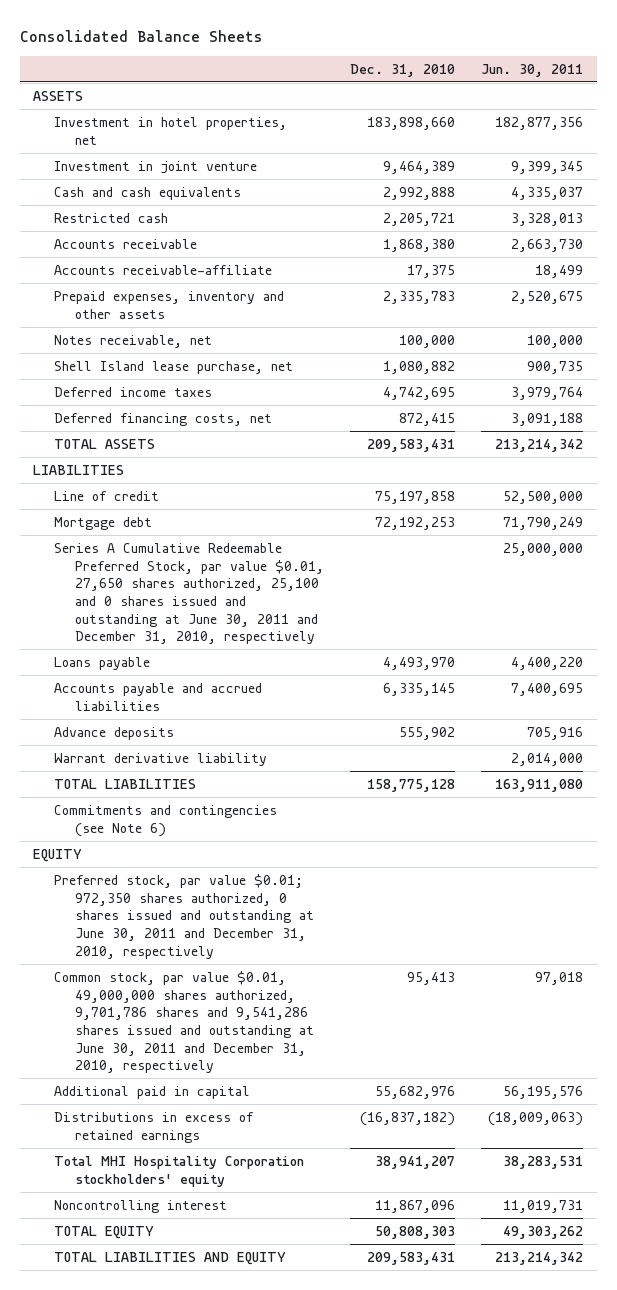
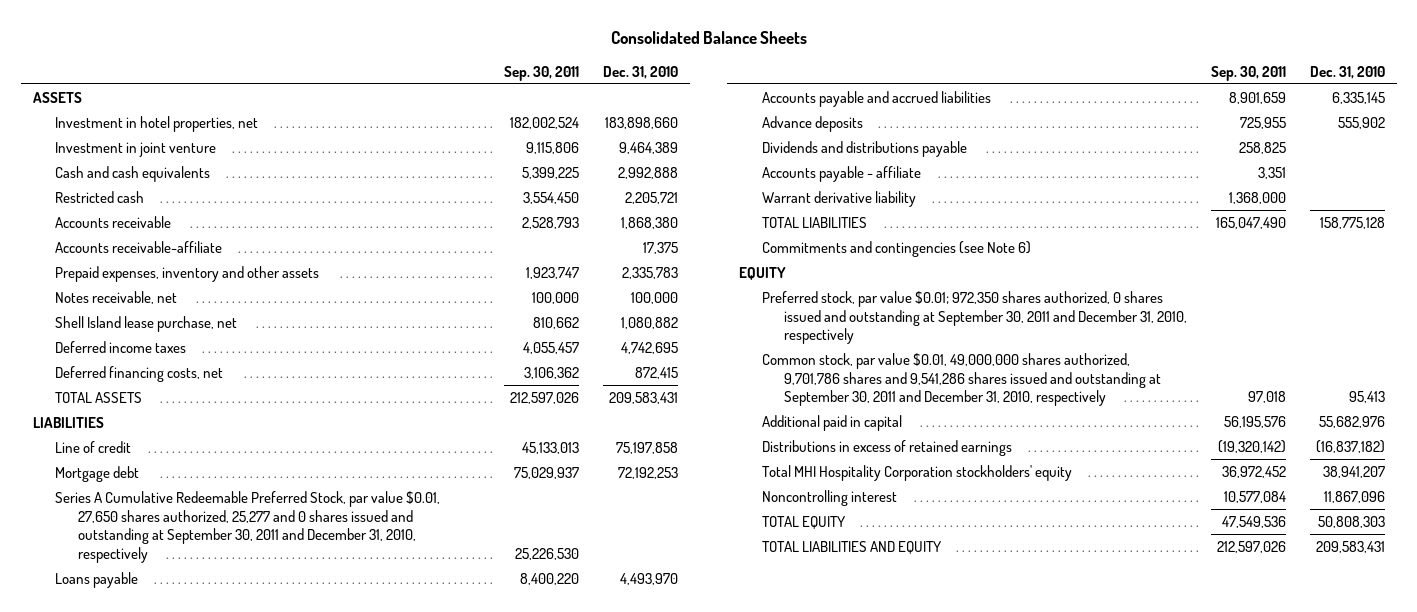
- | Dec. 31, 2010 | Jun. 30, 2011
+ | Sep. 30, 2011 | Dec. 31, 2010
- Series A Cumulative Redeemable Preferred Stock, par value $0.01, 27,650 shares authorized, 25,100 and 0 shares issued and outstanding at June 30, 2011 and December 31, 2010, respectively | | 25,000,000
+ Series A Cumulative Redeemable Preferred Stock, par value $0.01, 27,650 shares authorized, 25,277 and 0 shares issued and outstanding at September 30, 2011 and December 31, 2010, respectively | 25,226,530 |
+ Dividends and distributions payable | 258,825 |
+ Accounts payable - affiliate | 3,351 |
- Preferred stock, par value $0.01; 972,350 shares authorized, 0 shares issued and outstanding at June 30, 2011 and December 31, 2010, respectively
- Common stock, par value $0.01, 49,000,000 shares authorized, 9,701,786 shares and 9,541,286 shares issued and outstanding at June 30, 2011 and December 31, 2010, respectively | 95,413 | 97,018
+ Preferred stock, par value $0.01; 972,350 shares authorized, 0 shares issued and outstanding at September 30, 2011 and December 31, 2010, respectively
+ Common stock, par value $0.01, 49,000,000 shares authorized, 9,701,786 shares and 9,541,286 shares issued and outstanding at September 30, 2011 and December 31, 2010, respectively | 97,018 | 95,413

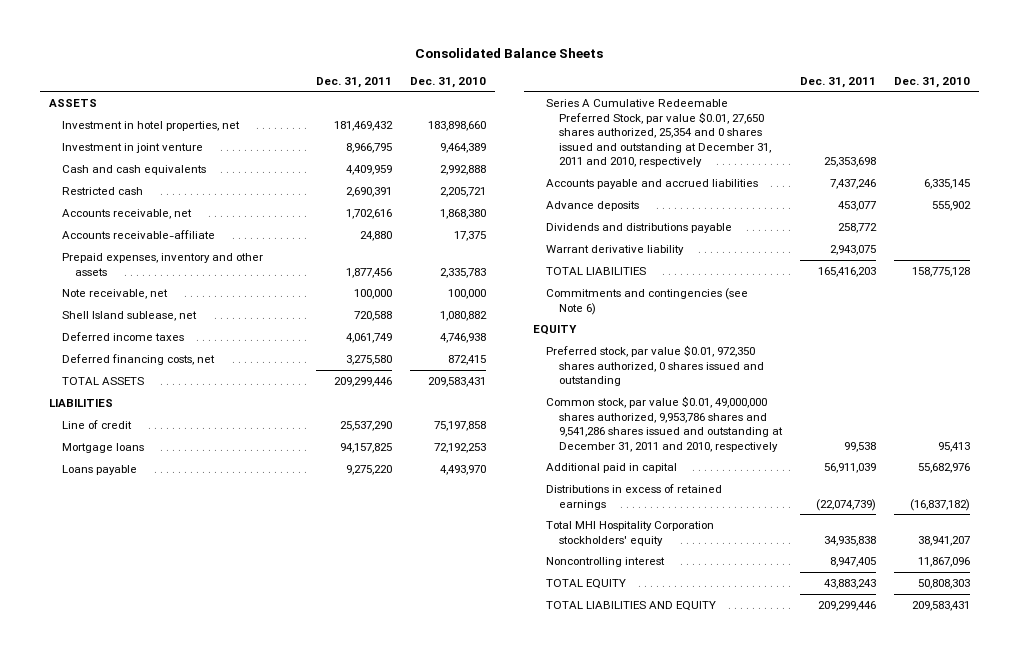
- | Sep. 30, 2011 | Dec. 31, 2010
+ | Dec. 31, 2011 | Dec. 31, 2010
- Accounts receivable | 2,528,793 | 1,868,380
+ Accounts receivable, net | 1,702,616 | 1,868,380
- Notes receivable, net | 100,000 | 100,000
- Shell Island lease purchase, net | 810,662 | 1,080,882
- Deferred income taxes | 4,055,457 | 4,742,695
+ Note receivable, net | 100,000 | 100,000
+ Shell Island sublease, net | 720,588 | 1,080,882
+ Deferred income taxes | 4,061,749 | 4,746,938
- Mortgage debt | 75,029,937 | 72,192,253
- Series A Cumulative Redeemable Preferred Stock, par value $0.01, 27,650 shares authorized, 25,277 and 0 shares issued and outstanding at September 30, 2011 and December 31, 2010, respectively | 25,226,530 |
+ Mortgage loans | 94,157,825 | 72,192,253
+ Series A Cumulative Redeemable Preferred Stock, par value $0.01, 27,650 shares authorized, 25,354 and 0 shares issued and outstanding at December 31, 2011 and 2010, respectively | 25,353,698 |
- Accounts payable - affiliate | 3,351 |
- Preferred stock, par value $0.01; 972,350 shares authorized, 0 shares issued and outstanding at September 30, 2011 and December 31, 2010, respectively
- Common stock, par value $0.01, 49,000,000 shares authorized, 9,701,786 shares and 9,541,286 shares issued and outstanding at September 30, 2011 and December 31, 2010, respectively | 97,018 | 95,413
+ Preferred stock, par value $0.01, 972,350 shares authorized, 0 shares issued and outstanding
+ Common stock, par value $0.01, 49,000,000 shares authorized, 9,953,786 shares and 9,541,286 shares issued and outstanding at December 31, 2011 and 2010, respectively | 99,538 | 95,413

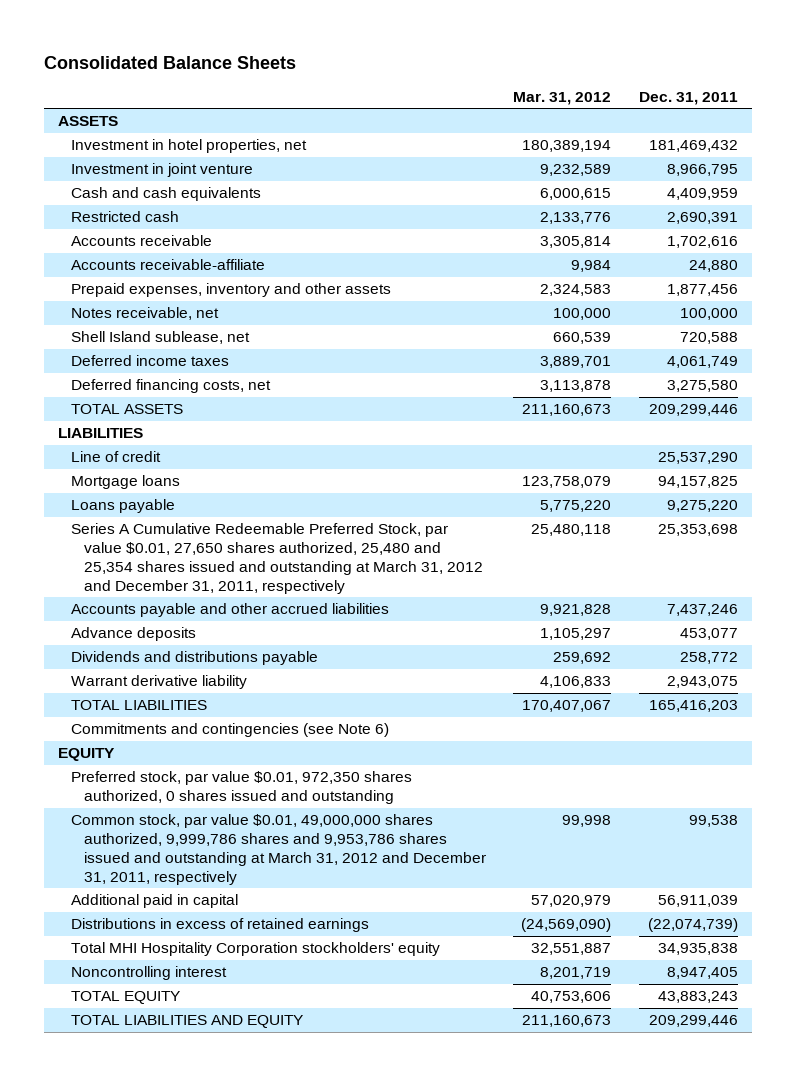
- | Dec. 31, 2011 | Dec. 31, 2010
+ | Mar. 31, 2012 | Dec. 31, 2011
- Accounts receivable, net | 1,702,616 | 1,868,380
+ Accounts receivable | 3,305,814 | 1,702,616
- Note receivable, net | 100,000 | 100,000
+ Notes receivable, net | 100,000 | 100,000
- Series A Cumulative Redeemable Preferred Stock, par value $0.01, 27,650 shares authorized, 25,354 and 0 shares issued and outstanding at December 31, 2011 and 2010, respectively | 25,353,698 |
- Accounts payable and accrued liabilities | 7,437,246 | 6,335,145
+ Series A Cumulative Redeemable Preferred Stock, par value $0.01, 27,650 shares authorized, 25,480 and 25,354 shares issued and outstanding at March 31, 2012 and December 31, 2011, respectively | 25,480,118 | 25,353,698
+ Accounts payable and other accrued liabilities | 9,921,828 | 7,437,246
- Common stock, par value $0.01, 49,000,000 shares authorized, 9,953,786 shares and 9,541,286 shares issued and outstanding at December 31, 2011 and 2010, respectively | 99,538 | 95,413
+ Common stock, par value $0.01, 49,000,000 shares authorized, 9,999,786 shares and 9,953,786 shares issued and outstanding at March 31, 2012 and December 31, 2011, respectively | 99,998 | 99,538

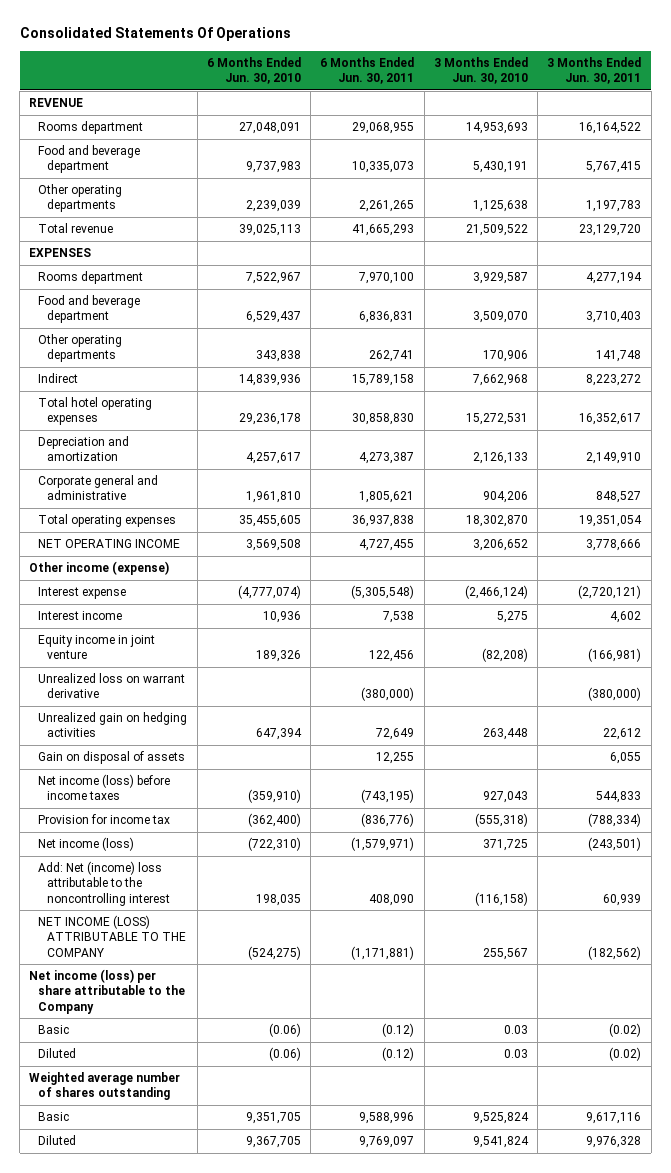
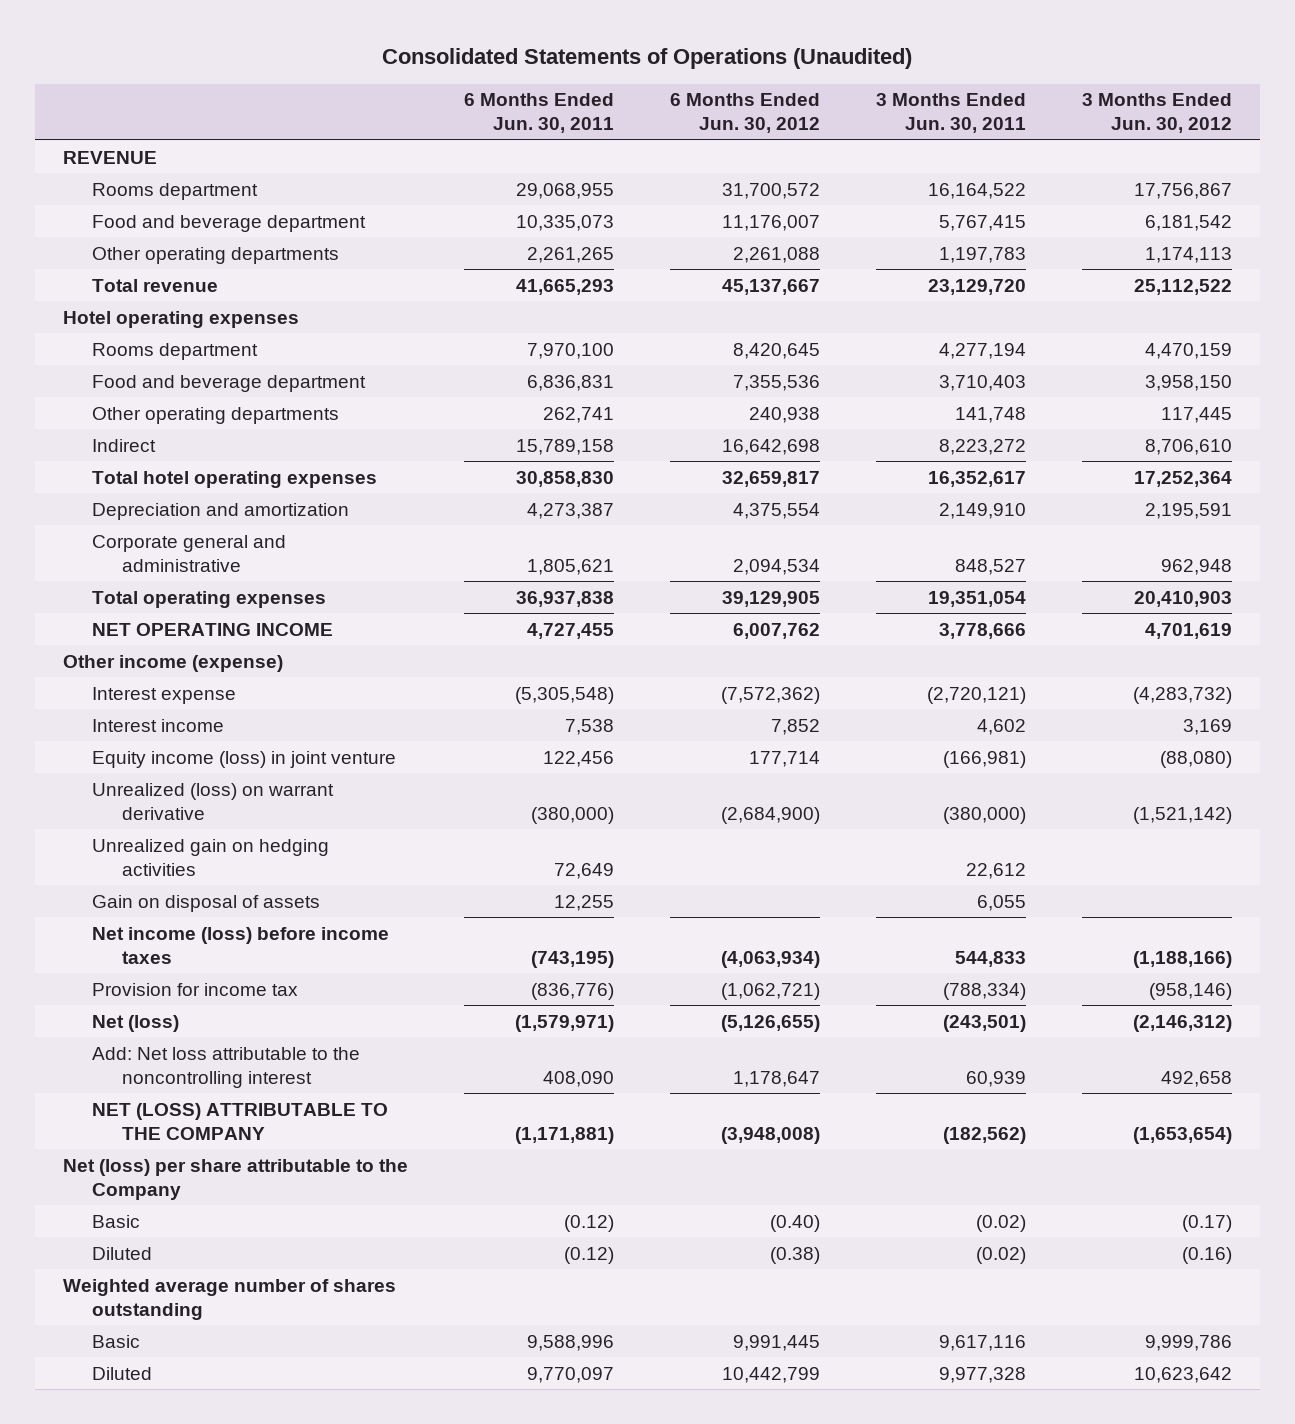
- Consolidated Statements Of Operations
+ Consolidated Statements of Operations (Unaudited)
- | 6 Months Ended Jun. 30, 2010 | 6 Months Ended Jun. 30, 2011 | 3 Months Ended Jun. 30, 2010 | 3 Months Ended Jun. 30, 2011
+ | 6 Months Ended Jun. 30, 2011 | 6 Months Ended Jun. 30, 2012 | 3 Months Ended Jun. 30, 2011 | 3 Months Ended Jun. 30, 2012
- EXPENSES
+ Hotel operating expenses
- Equity income in joint venture | 189,326 | 122,456 | (82,208) | (166,981)
- Unrealized loss on warrant derivative | | (380,000) | | (380,000)
+ Equity income (loss) in joint venture | 122,456 | 177,714 | (166,981) | (88,080)
+ Unrealized (loss) on warrant derivative | (380,000) | (2,684,900) | (380,000) | (1,521,142)
- Net income (loss) | (722,310) | (1,579,971) | 371,725 | (243,501)
- Add: Net (income) loss attributable to the noncontrolling interest | 198,035 | 408,090 | (116,158) | 60,939
- NET INCOME (LOSS) ATTRIBUTABLE TO THE COMPANY | (524,275) | (1,171,881) | 255,567 | (182,562)
- Net income (loss) per share attributable to the Company
+ Net (loss) | (1,579,971) | (5,126,655) | (243,501) | (2,146,312)
+ Add: Net loss attributable to the noncontrolling interest | 408,090 | 1,178,647 | 60,939 | 492,658
+ NET (LOSS) ATTRIBUTABLE TO THE COMPANY | (1,171,881) | (3,948,008) | (182,562) | (1,653,654)
+ Net (loss) per share attributable to the Company
- Diluted | 9,367,705 | 9,769,097 | 9,541,824 | 9,976,328
+ Diluted | 9,770,097 | 10,442,799 | 9,977,328 | 10,623,642

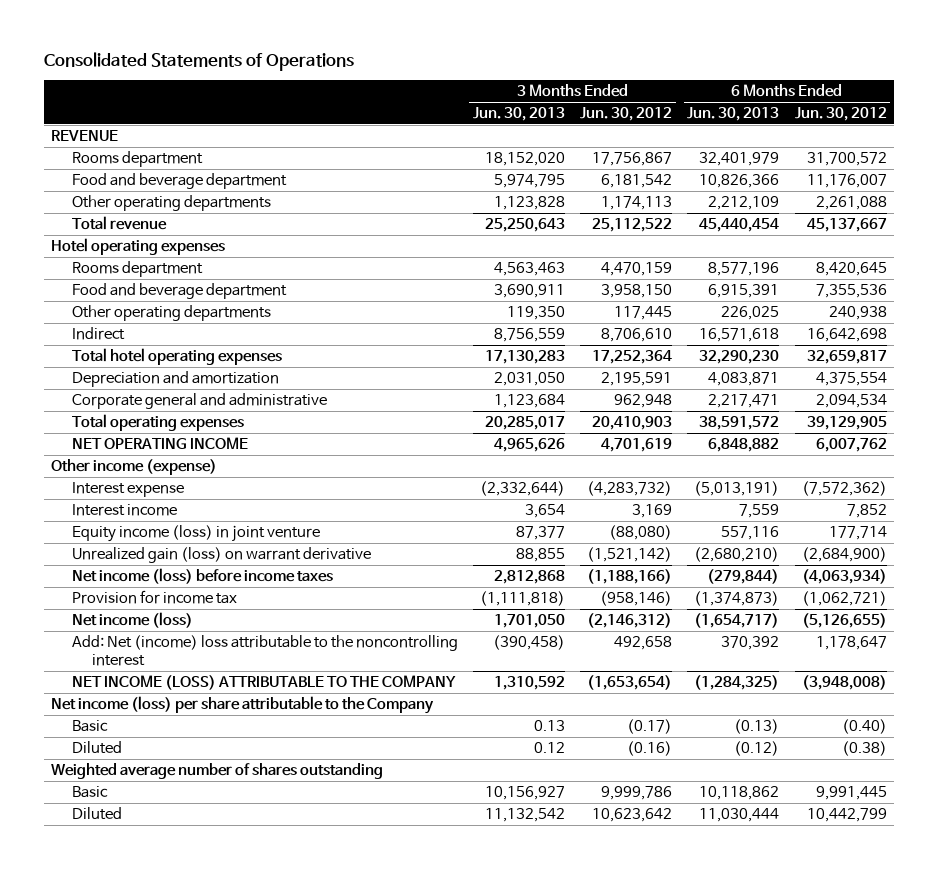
- Consolidated Statements of Operations (Unaudited)
+ Consolidated Statements of Operations
- | 6 Months Ended Jun. 30, 2011 | 6 Months Ended Jun. 30, 2012 | 3 Months Ended Jun. 30, 2011 | 3 Months Ended Jun. 30, 2012
+ | 3 Months Ended Jun. 30, 2013 | 3 Months Ended Jun. 30, 2012 | 6 Months Ended Jun. 30, 2013 | 6 Months Ended Jun. 30, 2012
- Unrealized (loss) on warrant derivative | (380,000) | (2,684,900) | (380,000) | (1,521,142)
- Unrealized gain on hedging activities | 72,649 | | 22,612 |
- Gain on disposal of assets | 12,255 | | 6,055 |
+ Unrealized gain (loss) on warrant derivative | 88,855 | (1,521,142) | (2,680,210) | (2,684,900)
- Net (loss) | (1,579,971) | (5,126,655) | (243,501) | (2,146,312)
- Add: Net loss attributable to the noncontrolling interest | 408,090 | 1,178,647 | 60,939 | 492,658
- NET (LOSS) ATTRIBUTABLE TO THE COMPANY | (1,171,881) | (3,948,008) | (182,562) | (1,653,654)
- Net (loss) per share attributable to the Company
+ Net income (loss) | 1,701,050 | (2,146,312) | (1,654,717) | (5,126,655)
+ Add: Net (income) loss attributable to the noncontrolling interest | (390,458) | 492,658 | 370,392 | 1,178,647
+ NET INCOME (LOSS) ATTRIBUTABLE TO THE COMPANY | 1,310,592 | (1,653,654) | (1,284,325) | (3,948,008)
+ Net income (loss) per share attributable to the Company

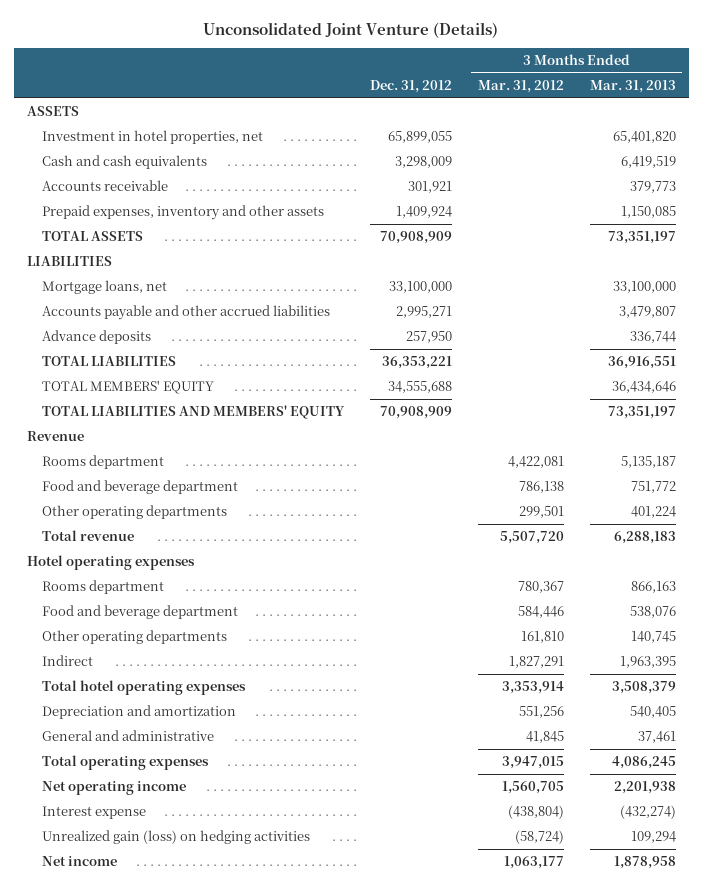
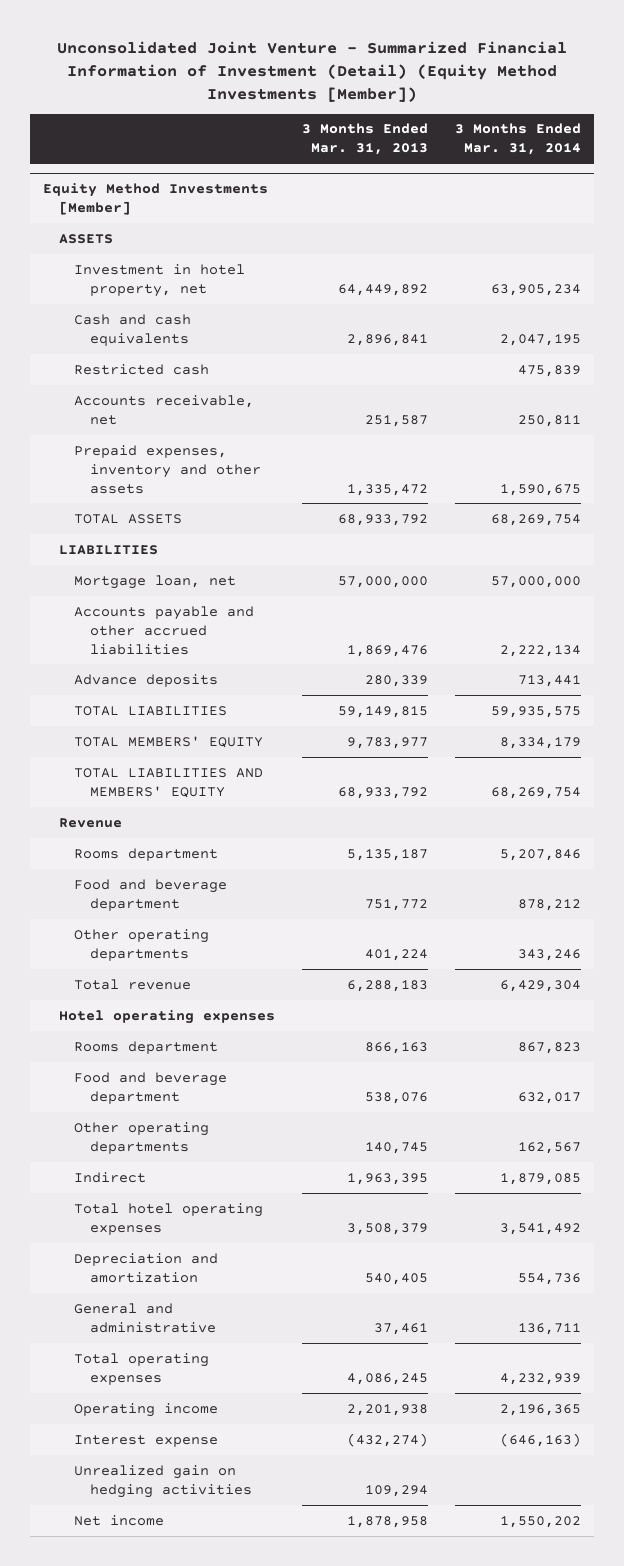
- Unconsolidated Joint Venture (Details)
+ Unconsolidated Joint Venture - Summarized Financial Information of Investment (Detail) (Equity Method Investments [Member])
- | Dec. 31, 2012 | 3 Months Ended Mar. 31, 2012 | 3 Months Ended Mar. 31, 2013
+ | 3 Months Ended Mar. 31, 2013 | 3 Months Ended Mar. 31, 2014
+ Equity Method Investments [Member]
- Investment in hotel properties, net | 65,899,055 | | 65,401,820
- Cash and cash equivalents | 3,298,009 | | 6,419,519
- Accounts receivable | 301,921 | | 379,773
- Prepaid expenses, inventory and other assets | 1,409,924 | | 1,150,085
- TOTAL ASSETS | 70,908,909 | | 73,351,197
+ Investment in hotel property, net | 64,449,892 | 63,905,234
+ Cash and cash equivalents | 2,896,841 | 2,047,195
+ Restricted cash | | 475,839
+ Accounts receivable, net | 251,587 | 250,811
+ Prepaid expenses, inventory and other assets | 1,335,472 | 1,590,675
+ TOTAL ASSETS | 68,933,792 | 68,269,754
- Mortgage loans, net | 33,100,000 | | 33,100,000
- Accounts payable and other accrued liabilities | 2,995,271 | | 3,479,807
- Advance deposits | 257,950 | | 336,744
- TOTAL LIABILITIES | 36,353,221 | | 36,916,551
- TOTAL MEMBERS' EQUITY | 34,555,688 | | 36,434,646
- TOTAL LIABILITIES AND MEMBERS' EQUITY | 70,908,909 | | 73,351,197
+ Mortgage loan, net | 57,000,000 | 57,000,000
+ Accounts payable and other accrued liabilities | 1,869,476 | 2,222,134
+ Advance deposits | 280,339 | 713,441
+ TOTAL LIABILITIES | 59,149,815 | 59,935,575
+ TOTAL MEMBERS' EQUITY | 9,783,977 | 8,334,179
+ TOTAL LIABILITIES AND MEMBERS' EQUITY | 68,933,792 | 68,269,754
- Net operating income | | 1,560,705 | 2,201,938
+ Operating income | 2,201,938 | 2,196,365
- Unrealized gain (loss) on hedging activities | | (58,724) | 109,294
+ Unrealized gain on hedging activities | 109,294 |

